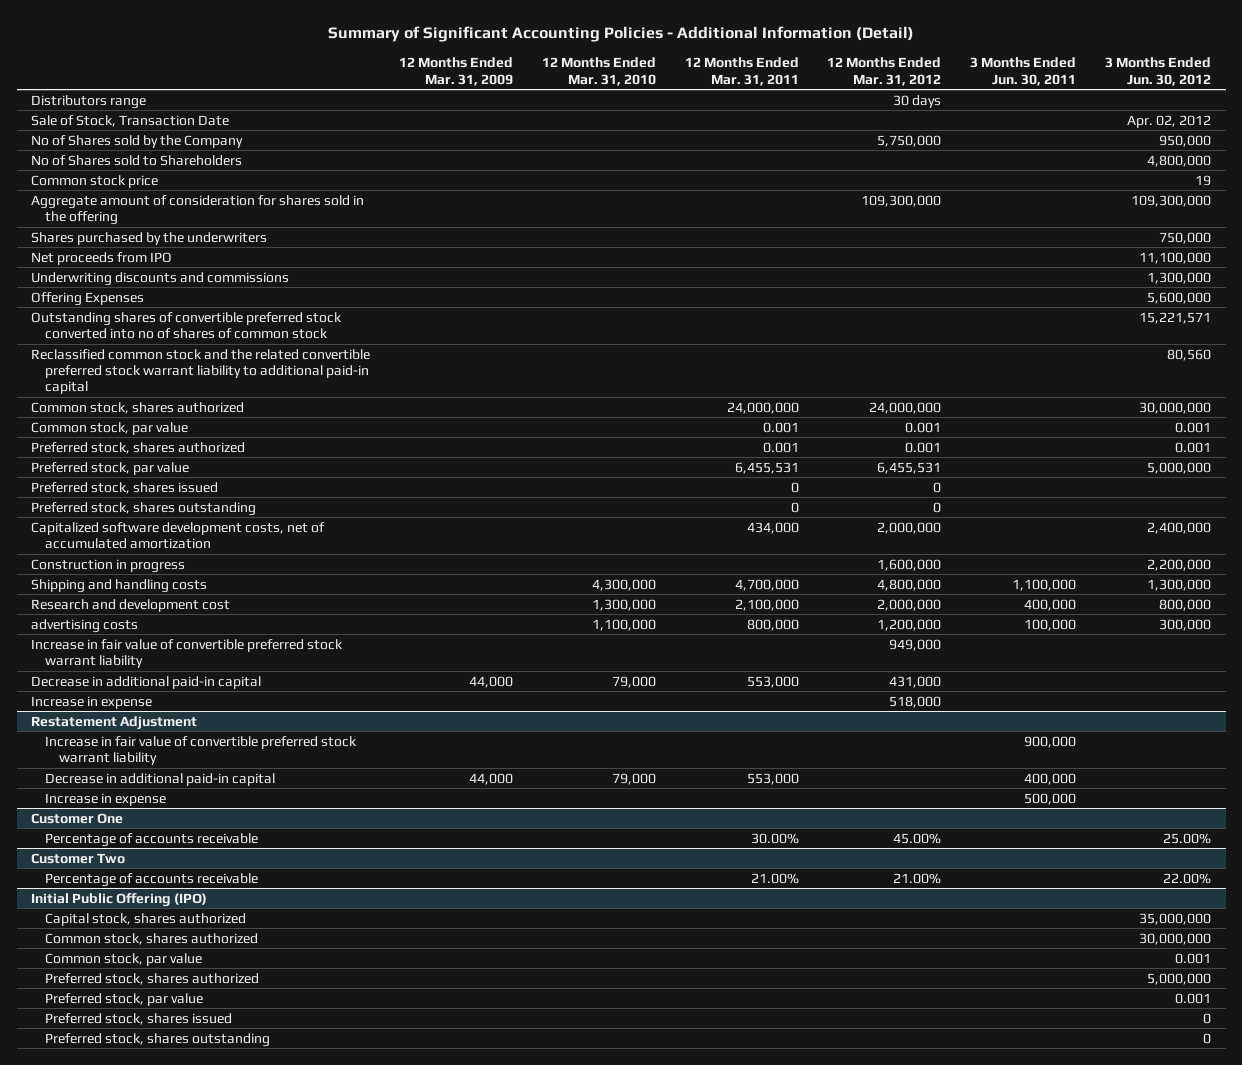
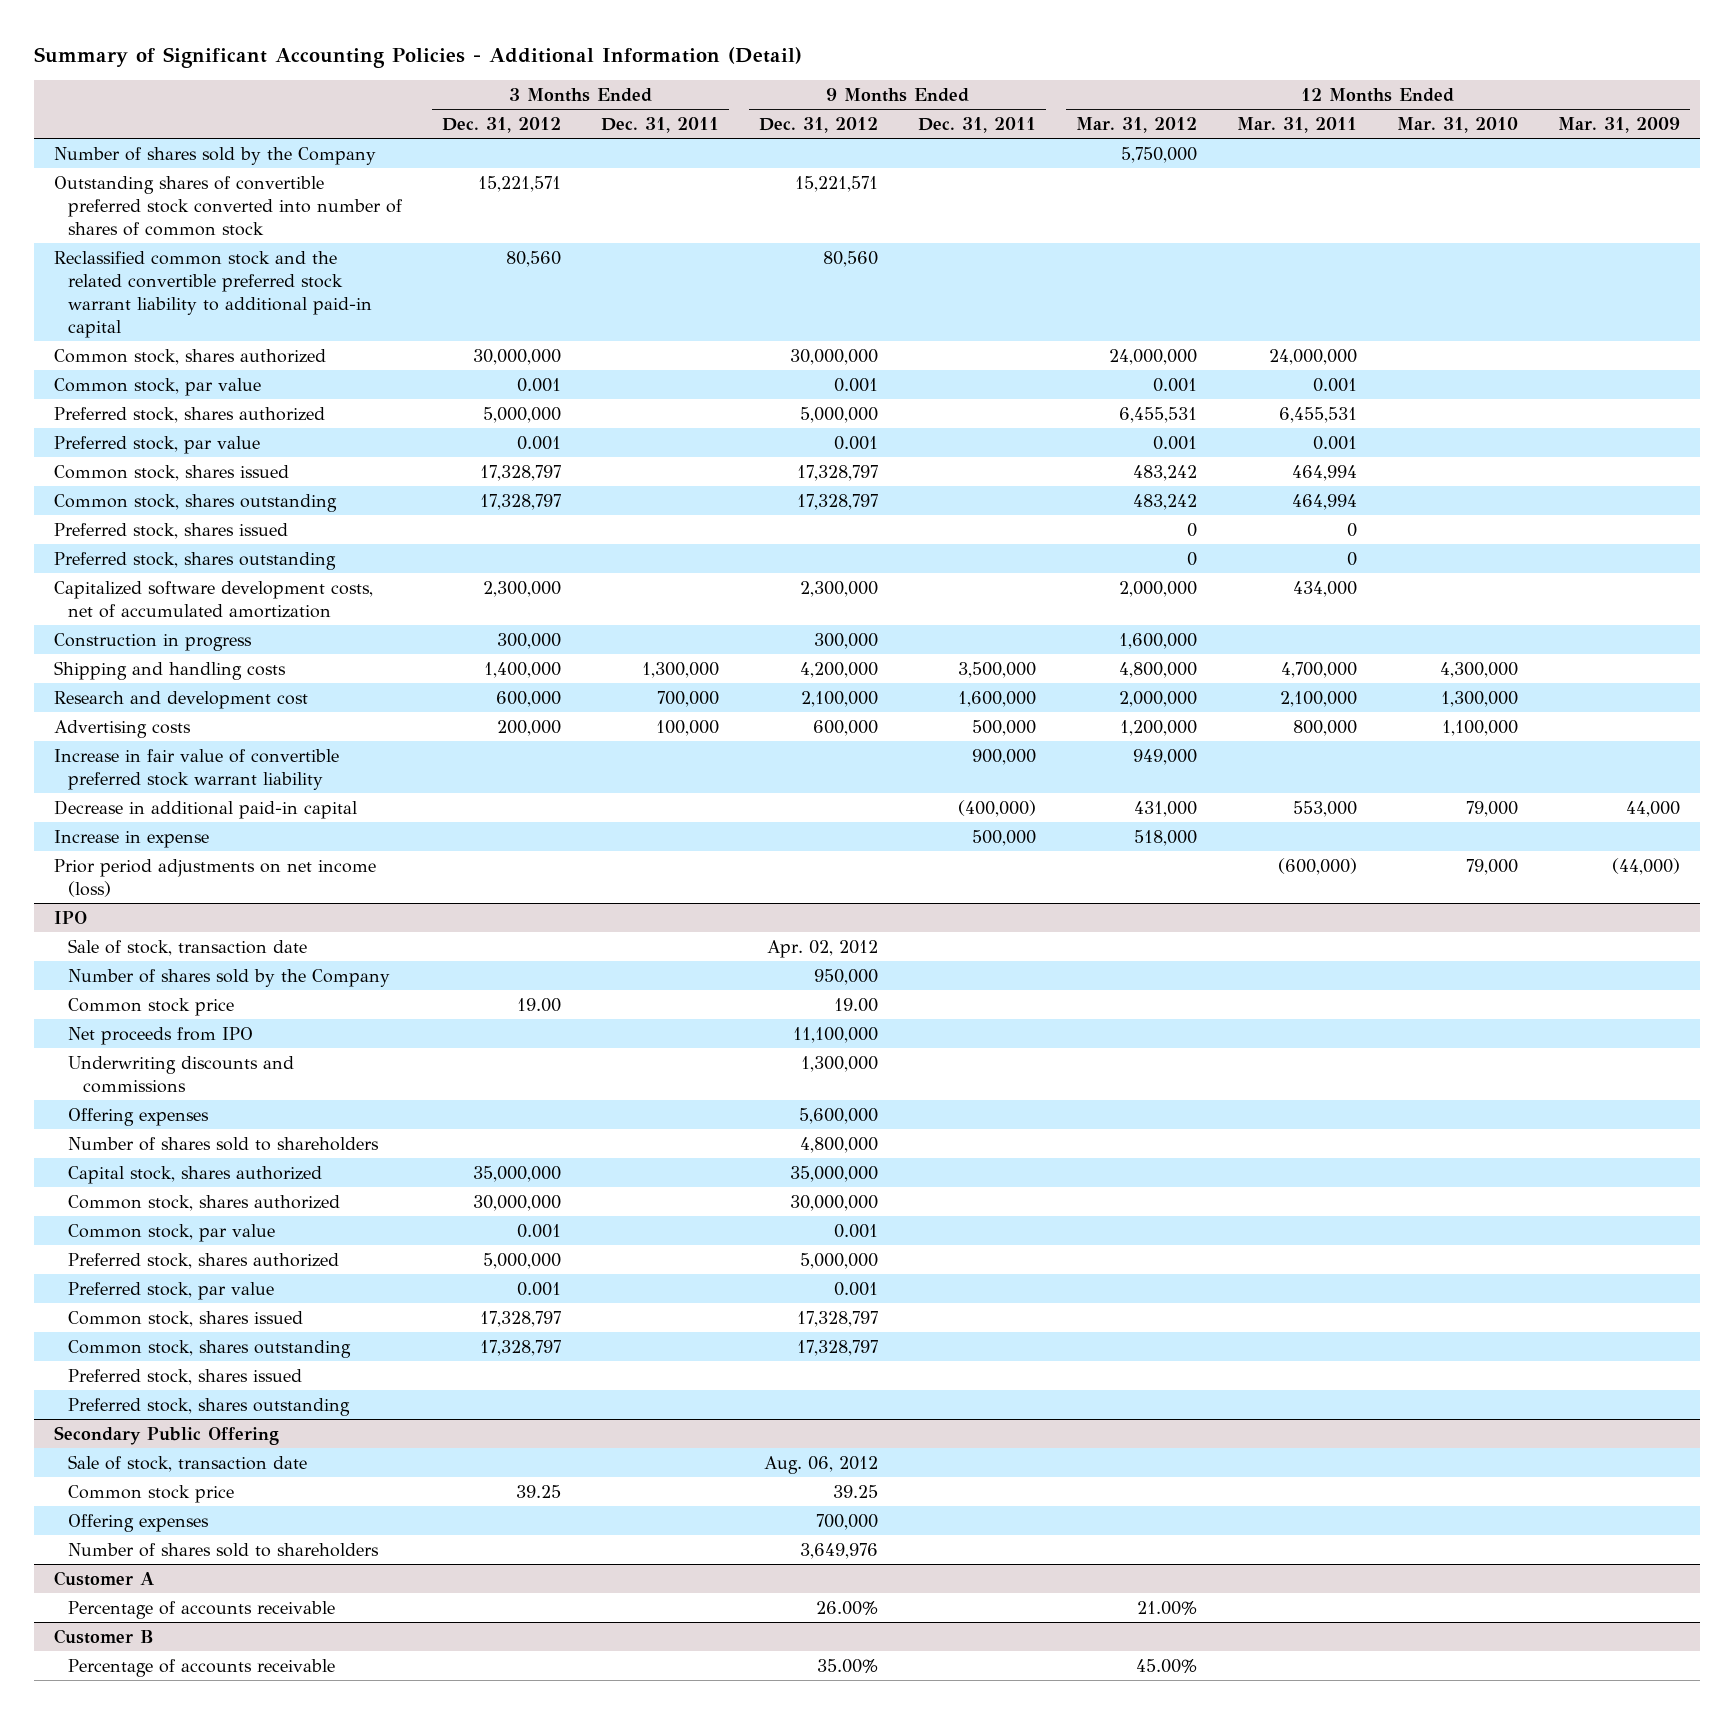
- | 12 Months Ended Mar. 31, 2009 | 12 Months Ended Mar. 31, 2010 | 12 Months Ended Mar. 31, 2011 | 12 Months Ended Mar. 31, 2012 | 3 Months Ended Jun. 30, 2011 | 3 Months Ended Jun. 30, 2012
+ | 3 Months Ended Dec. 31, 2012 | 3 Months Ended Dec. 31, 2011 | 9 Months Ended Dec. 31, 2012 | 9 Months Ended Dec. 31, 2011 | 12 Months Ended Mar. 31, 2012 | 12 Months Ended Mar. 31, 2011 | 12 Months Ended Mar. 31, 2010 | 12 Months Ended Mar. 31, 2009
- Distributors range | | | | 30 days | |
- Sale of Stock, Transaction Date | | | | | | Apr. 02, 2012
- No of Shares sold by the Company | | | | 5,750,000 | | 950,000
- No of Shares sold to Shareholders | | | | | | 4,800,000
- Common stock price | | | | | | 19
- Aggregate amount of consideration for shares sold in the offering | | | | 109,300,000 | | 109,300,000
- Shares purchased by the underwriters | | | | | | 750,000
- Net proceeds from IPO | | | | | | 11,100,000
- Underwriting discounts and commissions | | | | | | 1,300,000
- Offering Expenses | | | | | | 5,600,000
- Outstanding shares of convertible preferred stock converted into no of shares of common stock | | | | | | 15,221,571
+ Number of shares sold by the Company | | | | | 5,750,000 | | |
+ Outstanding shares of convertible preferred stock converted into number of shares of common stock | 15,221,571 | | 15,221,571 | | | | |
- Preferred stock, shares authorized | | | 0.001 | 0.001 | | 0.001
- Preferred stock, par value | | | 6,455,531 | 6,455,531 | | 5,000,000
+ Preferred stock, shares authorized | 5,000,000 | | 5,000,000 | | 6,455,531 | 6,455,531 | |
+ Preferred stock, par value | 0.001 | | 0.001 | | 0.001 | 0.001 | |
+ Common stock, shares issued | 17,328,797 | | 17,328,797 | | 483,242 | 464,994 | |
+ Common stock, shares outstanding | 17,328,797 | | 17,328,797 | | 483,242 | 464,994 | |
- advertising costs | | 1,100,000 | 800,000 | 1,200,000 | 100,000 | 300,000
+ Advertising costs | 200,000 | 100,000 | 600,000 | 500,000 | 1,200,000 | 800,000 | 1,100,000 |
- Restatement Adjustment
- Increase in fair value of convertible preferred stock warrant liability | | | | | 900,000 |
- Decrease in additional paid-in capital | 44,000 | 79,000 | 553,000 | | 400,000 |
- Increase in expense | | | | | 500,000 |
- Customer One
- Percentage of accounts receivable | | | 30.00% | 45.00% | | 25.00%
- Customer Two
- Percentage of accounts receivable | | | 21.00% | 21.00% | | 22.00%
- Initial Public Offering (IPO)
+ Prior period adjustments on net income (loss) | | | | | | (600,000) | 79,000 | (44,000)
+ IPO
+ Sale of stock, transaction date | | | Apr. 02, 2012 | | | | |
+ Number of shares sold by the Company | | | 950,000 | | | | |
+ Common stock price | 19.00 | | 19.00 | | | | |
+ Net proceeds from IPO | | | 11,100,000 | | | | |
+ Underwriting discounts and commissions | | | 1,300,000 | | | | |
+ Offering expenses | | | 5,600,000 | | | | |
+ Number of shares sold to shareholders | | | 4,800,000 | | | | |
+ Common stock, shares issued | 17,328,797 | | 17,328,797 | | | | |
+ Common stock, shares outstanding | 17,328,797 | | 17,328,797 | | | | |
+ Secondary Public Offering
+ Sale of stock, transaction date | | | Aug. 06, 2012 | | | | |
+ Common stock price | 39.25 | | 39.25 | | | | |
+ Offering expenses | | | 700,000 | | | | |
+ Number of shares sold to shareholders | | | 3,649,976 | | | | |
+ Customer A
+ Percentage of accounts receivable | | | 26.00% | | 21.00% | | |
+ Customer B
+ Percentage of accounts receivable | | | 35.00% | | 45.00% | | |

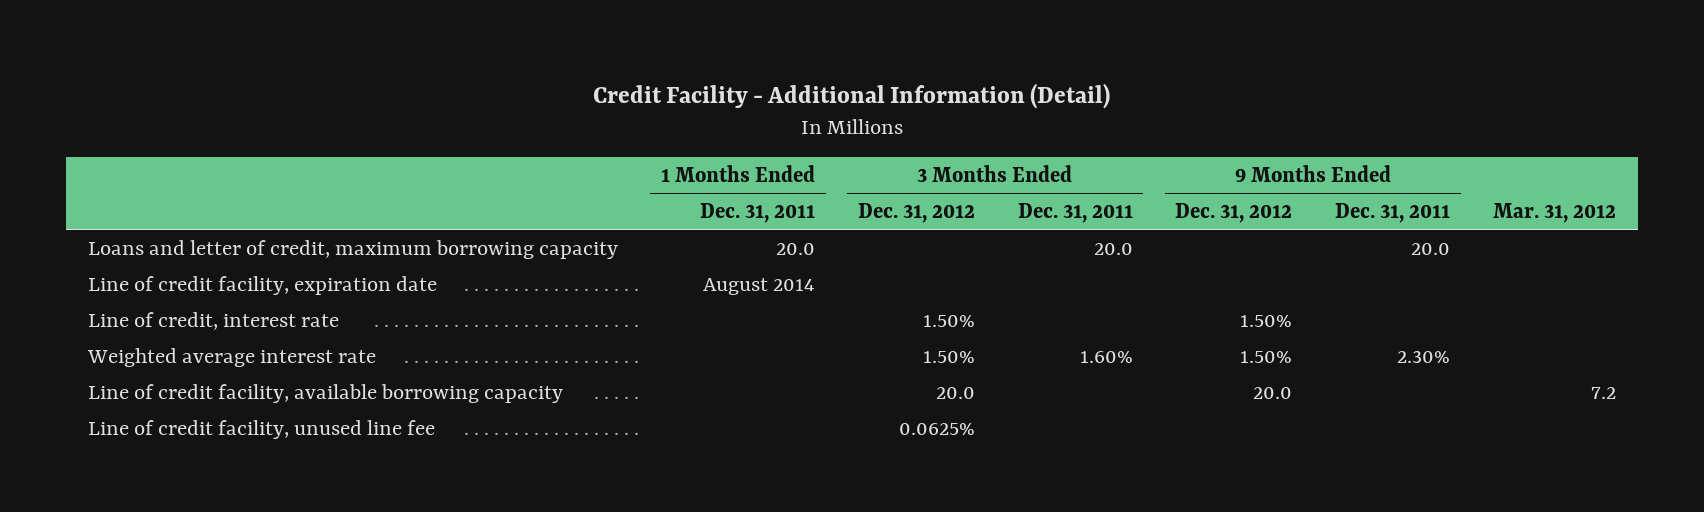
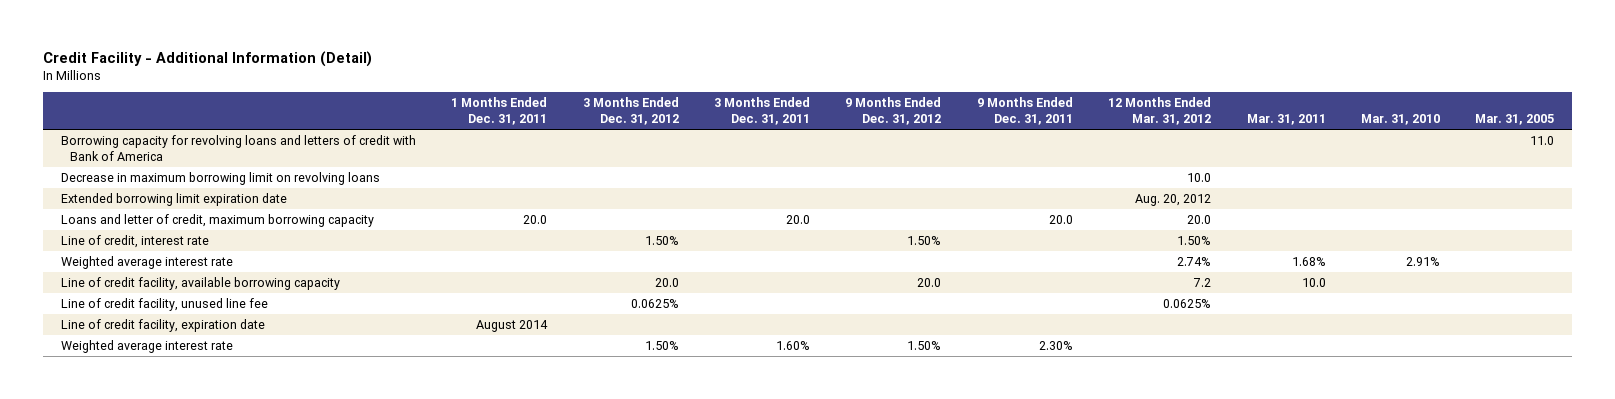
- | 1 Months Ended Dec. 31, 2011 | 3 Months Ended Dec. 31, 2012 | 3 Months Ended Dec. 31, 2011 | 9 Months Ended Dec. 31, 2012 | 9 Months Ended Dec. 31, 2011 | Mar. 31, 2012
+ | 1 Months Ended Dec. 31, 2011 | 3 Months Ended Dec. 31, 2012 | 3 Months Ended Dec. 31, 2011 | 9 Months Ended Dec. 31, 2012 | 9 Months Ended Dec. 31, 2011 | 12 Months Ended Mar. 31, 2012 | Mar. 31, 2011 | Mar. 31, 2010 | Mar. 31, 2005
+ Borrowing capacity for revolving loans and letters of credit with Bank of America | | | | | | | | | 11.0
+ Decrease in maximum borrowing limit on revolving loans | | | | | | 10.0 | | |
+ Extended borrowing limit expiration date | | | | | | Aug. 20, 2012 | | |
+ Weighted average interest rate | | | | | | 2.74% | 1.68% | 2.91% |
moved down: Line of credit facility, expiration date | August 2014 | | | | | | | |
moved down: Weighted average interest rate | | 1.50% | 1.60% | 1.50% | 2.30% | | | |

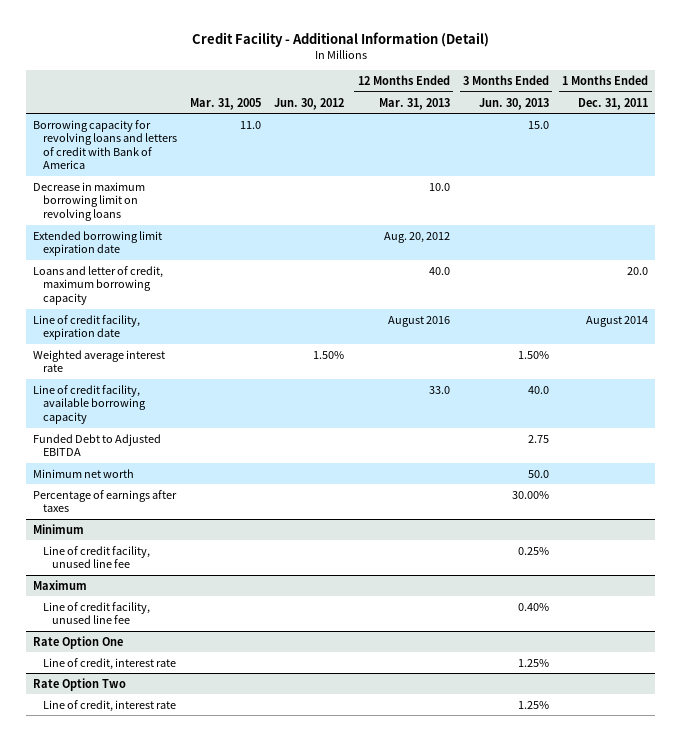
- | 1 Months Ended Dec. 31, 2011 | 3 Months Ended Dec. 31, 2012 | 3 Months Ended Dec. 31, 2011 | 9 Months Ended Dec. 31, 2012 | 9 Months Ended Dec. 31, 2011 | 12 Months Ended Mar. 31, 2012 | Mar. 31, 2011 | Mar. 31, 2010 | Mar. 31, 2005
+ | Mar. 31, 2005 | Jun. 30, 2012 | 12 Months Ended Mar. 31, 2013 | 3 Months Ended Jun. 30, 2013 | 1 Months Ended Dec. 31, 2011
- Line of credit, interest rate | | 1.50% | | 1.50% | | 1.50% | | |
- Weighted average interest rate | | | | | | 2.74% | 1.68% | 2.91% |
- Line of credit facility, unused line fee | | 0.0625% | | | | 0.0625% | | |
moved down: Line of credit facility, available borrowing capacity | | | 33.0 | 40.0 |
+ Funded Debt to Adjusted EBITDA | | | | 2.75 |
+ Minimum net worth | | | | 50.0 |
+ Percentage of earnings after taxes | | | | 30.00% |
+ Minimum
+ Line of credit facility, unused line fee | | | | 0.25% |
+ Maximum
+ Line of credit facility, unused line fee | | | | 0.40% |
+ Rate Option One
+ Line of credit, interest rate | | | | 1.25% |
+ Rate Option Two
+ Line of credit, interest rate | | | | 1.25% |

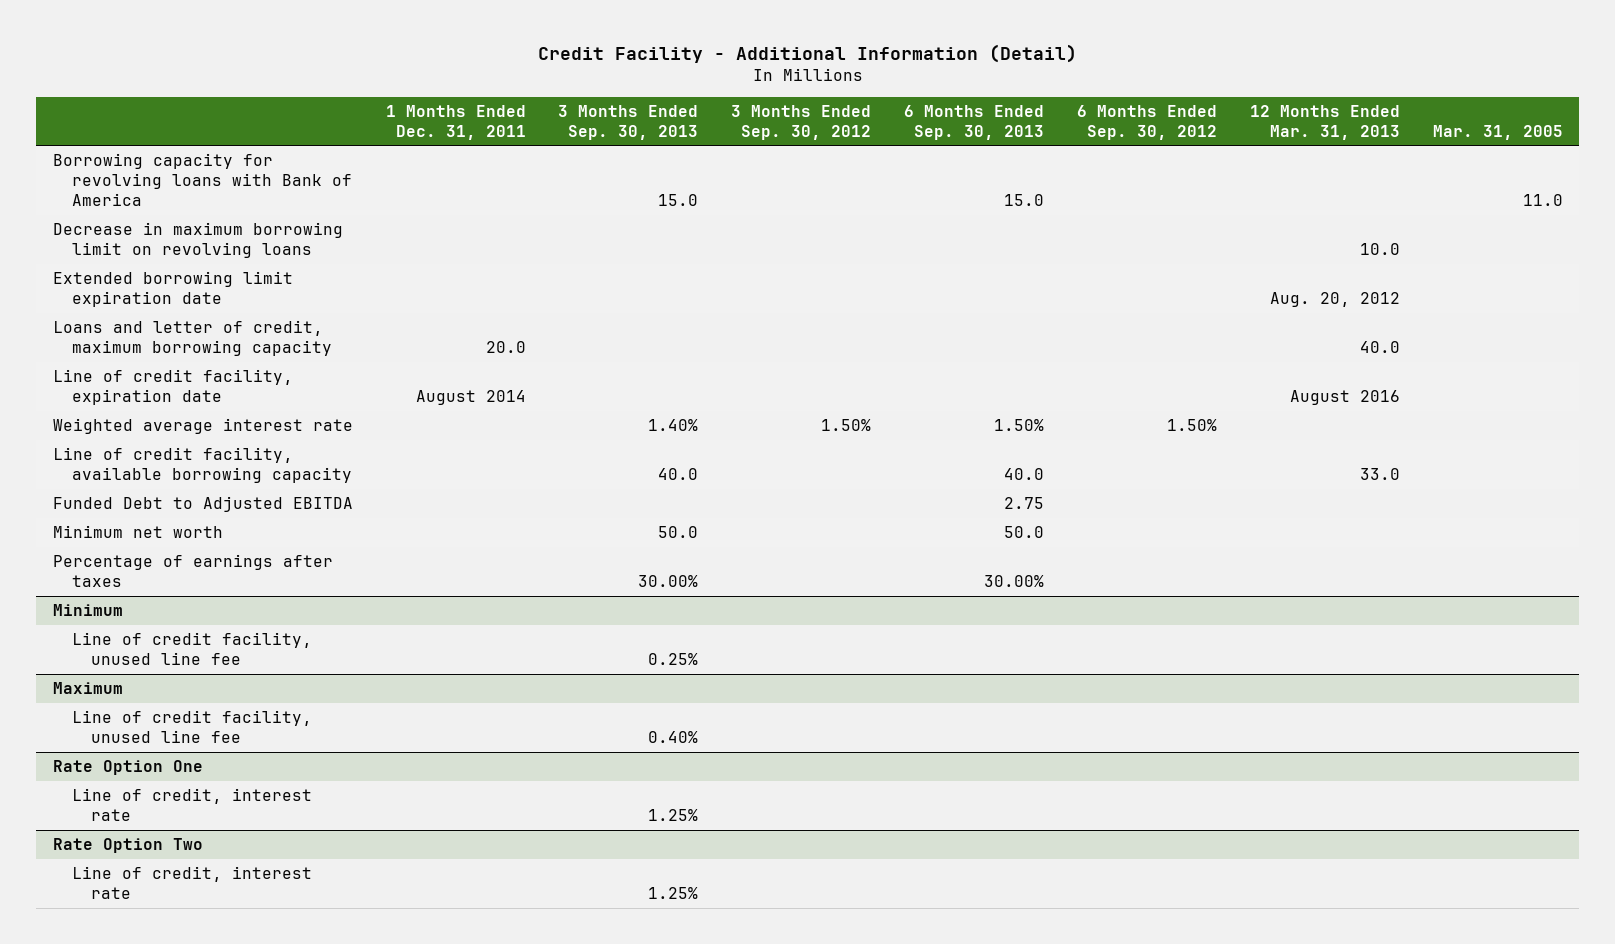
- | Mar. 31, 2005 | Jun. 30, 2012 | 12 Months Ended Mar. 31, 2013 | 3 Months Ended Jun. 30, 2013 | 1 Months Ended Dec. 31, 2011
+ | 1 Months Ended Dec. 31, 2011 | 3 Months Ended Sep. 30, 2013 | 3 Months Ended Sep. 30, 2012 | 6 Months Ended Sep. 30, 2013 | 6 Months Ended Sep. 30, 2012 | 12 Months Ended Mar. 31, 2013 | Mar. 31, 2005
- Borrowing capacity for revolving loans and letters of credit with Bank of America | 11.0 | | | 15.0 |
+ Borrowing capacity for revolving loans with Bank of America | | 15.0 | | 15.0 | | | 11.0

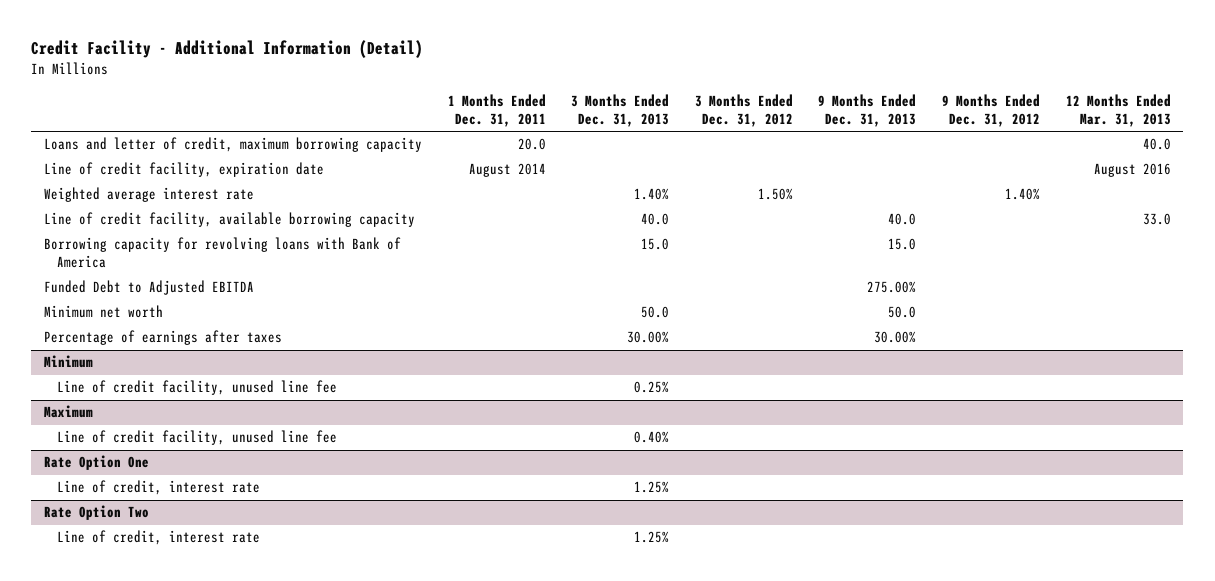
- | 1 Months Ended Dec. 31, 2011 | 3 Months Ended Sep. 30, 2013 | 3 Months Ended Sep. 30, 2012 | 6 Months Ended Sep. 30, 2013 | 6 Months Ended Sep. 30, 2012 | 12 Months Ended Mar. 31, 2013 | Mar. 31, 2005
+ | 1 Months Ended Dec. 31, 2011 | 3 Months Ended Dec. 31, 2013 | 3 Months Ended Dec. 31, 2012 | 9 Months Ended Dec. 31, 2013 | 9 Months Ended Dec. 31, 2012 | 12 Months Ended Mar. 31, 2013
- Decrease in maximum borrowing limit on revolving loans | | | | | | 10.0 |
- Extended borrowing limit expiration date | | | | | | Aug. 20, 2012 |
moved down: Borrowing capacity for revolving loans with Bank of America | | 15.0 | | 15.0 | |

